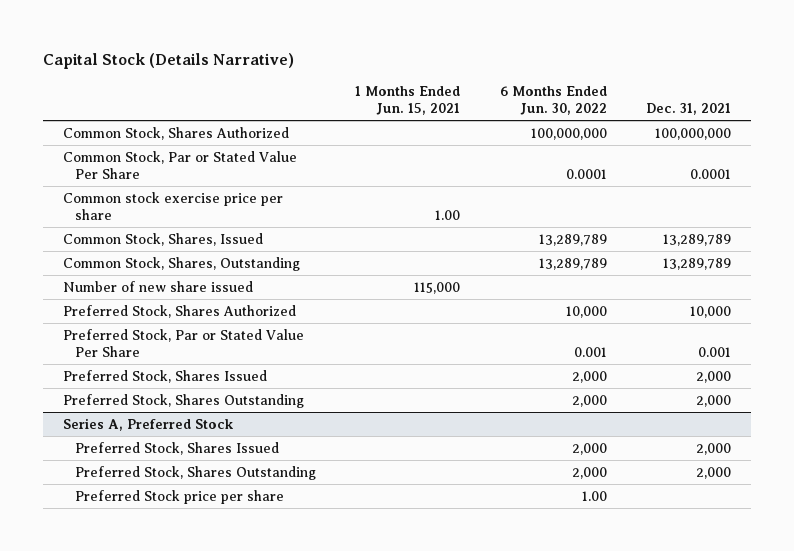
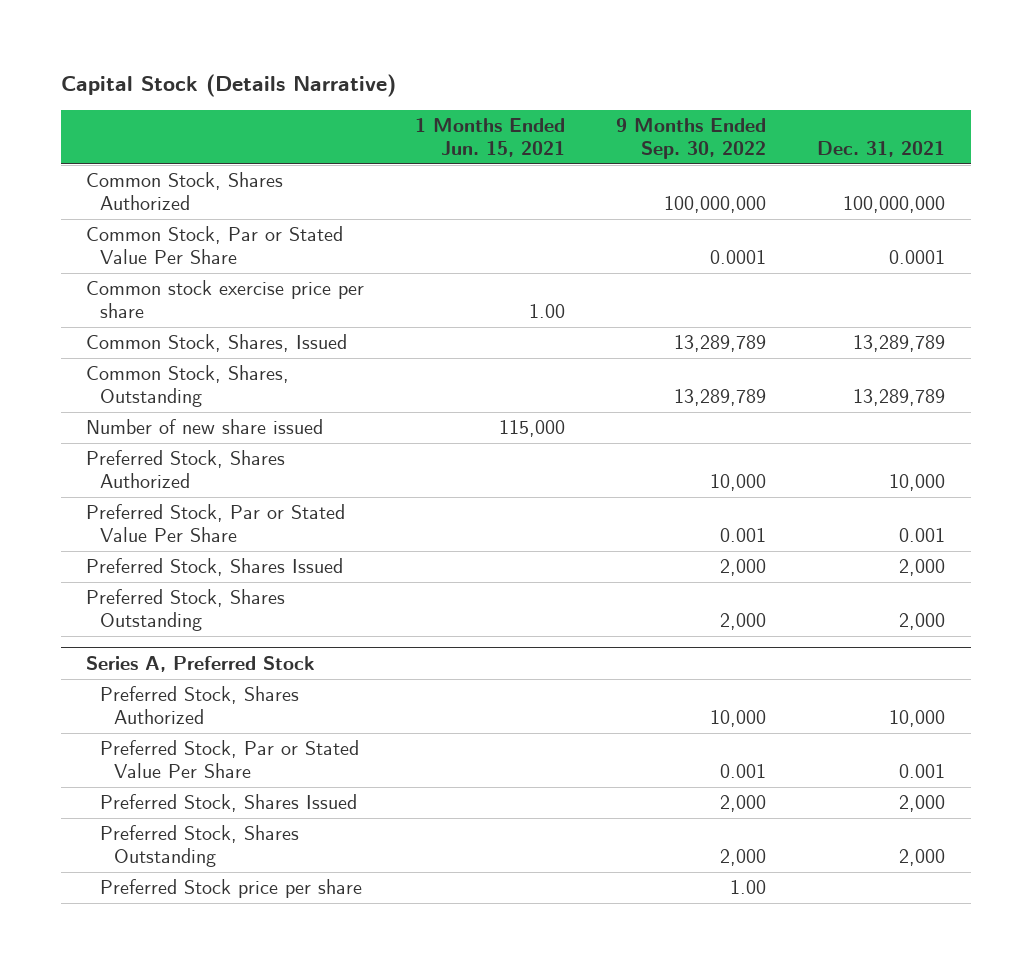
- | 1 Months Ended Jun. 15, 2021 | 6 Months Ended Jun. 30, 2022 | Dec. 31, 2021
+ | 1 Months Ended Jun. 15, 2021 | 9 Months Ended Sep. 30, 2022 | Dec. 31, 2021
@ Series A, Preferred Stock
+ Preferred Stock, Shares Authorized | | 10,000 | 10,000
+ Preferred Stock, Par or Stated Value Per Share | | 0.001 | 0.001

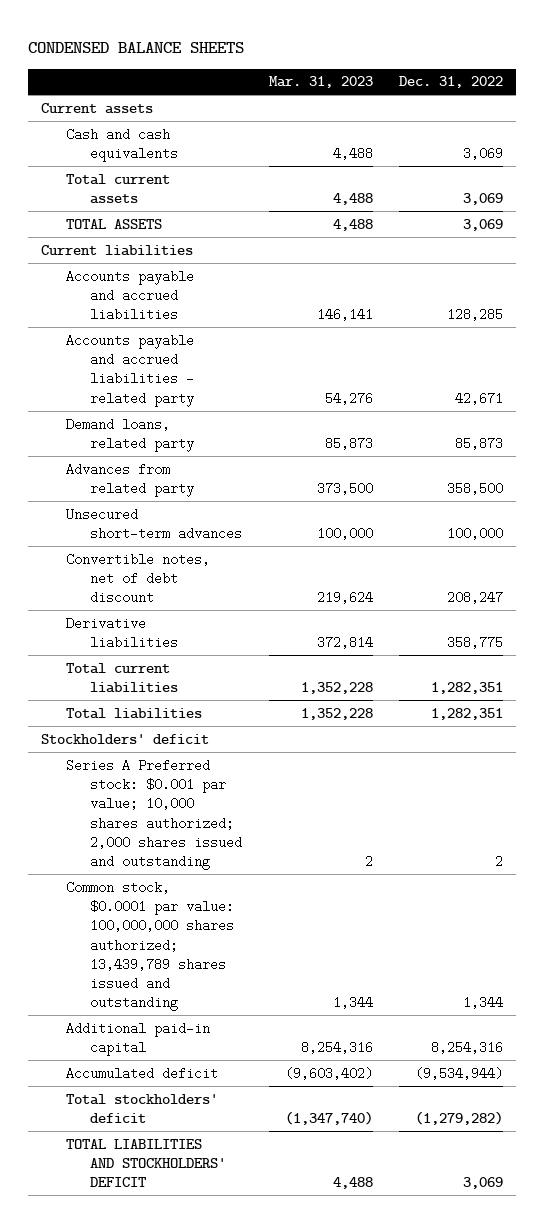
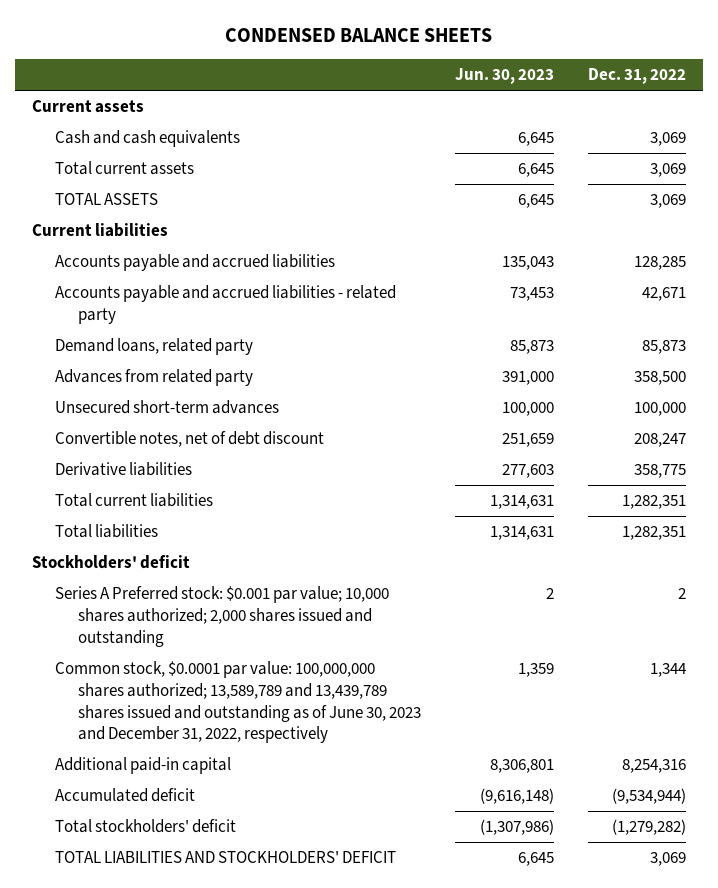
- | Mar. 31, 2023 | Dec. 31, 2022
+ | Jun. 30, 2023 | Dec. 31, 2022
- Common stock, $0.0001 par value: 100,000,000 shares authorized; 13,439,789 shares issued and outstanding | 1,344 | 1,344
+ Common stock, $0.0001 par value: 100,000,000 shares authorized; 13,589,789 and 13,439,789 shares issued and outstanding as of June 30, 2023 and December 31, 2022, respectively | 1,359 | 1,344

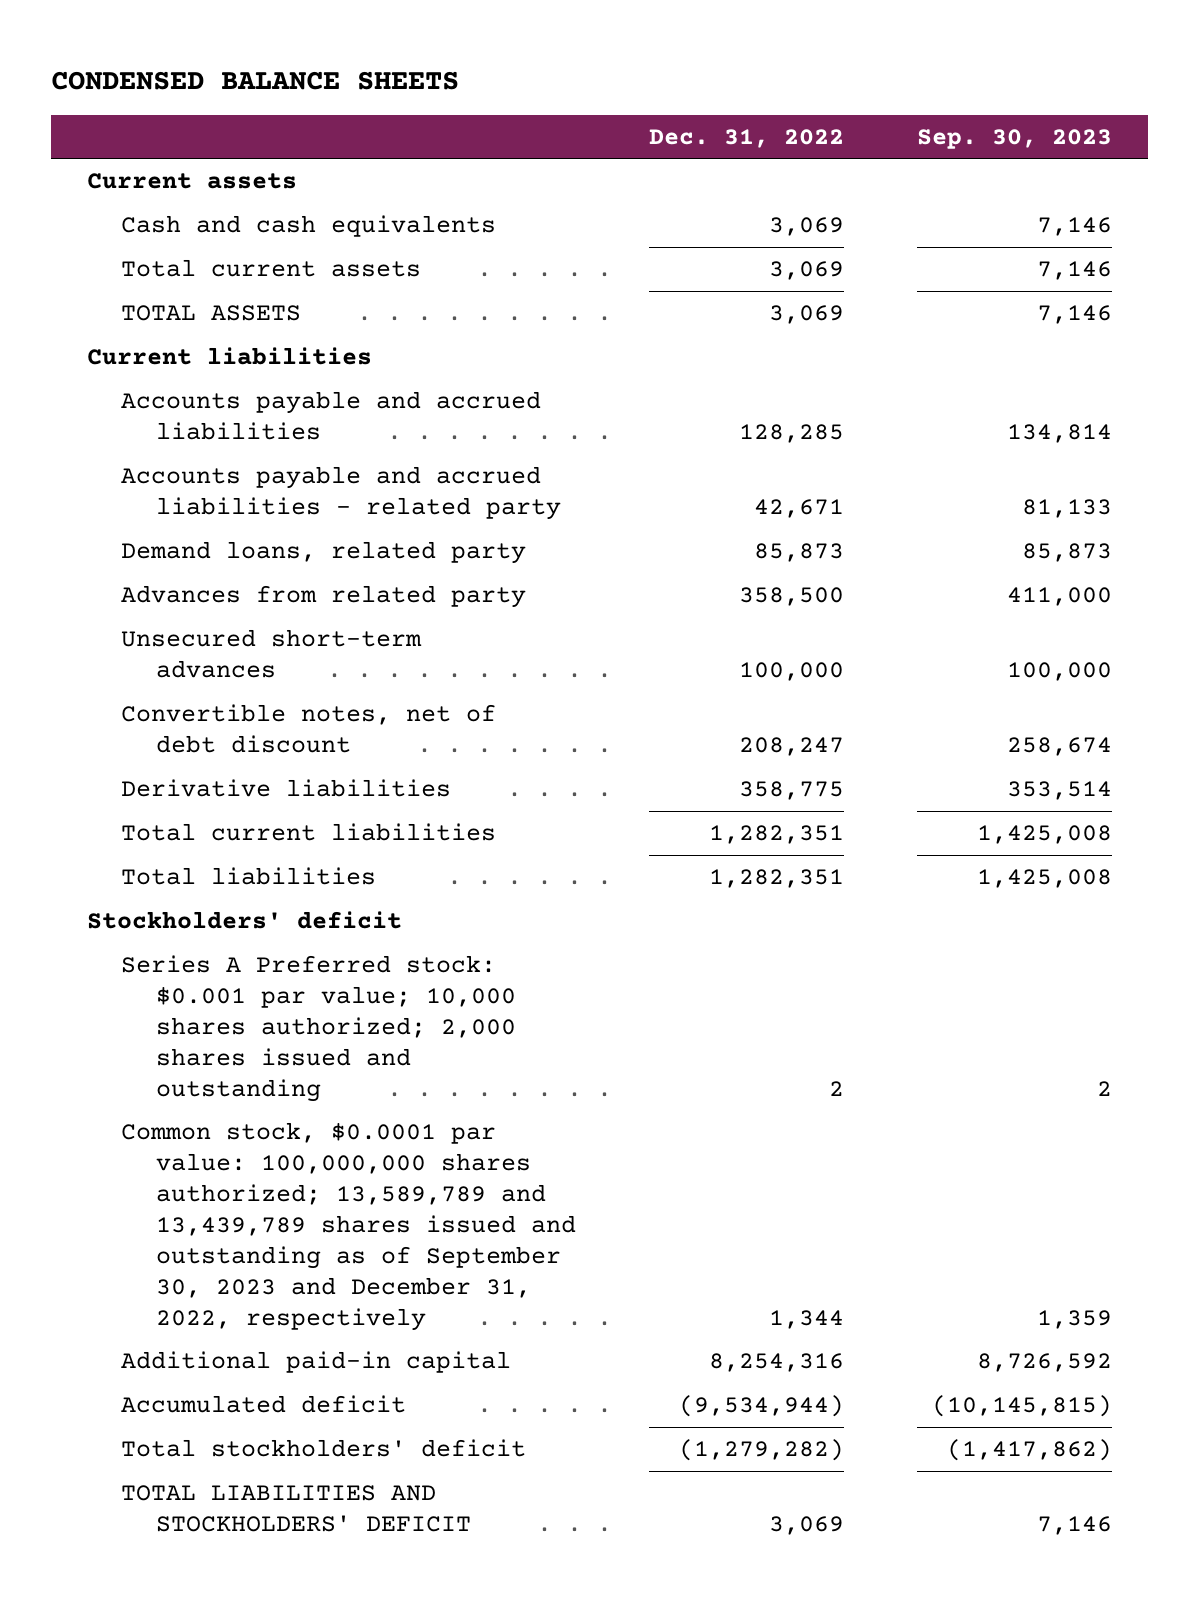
- | Jun. 30, 2023 | Dec. 31, 2022
+ | Dec. 31, 2022 | Sep. 30, 2023
- Common stock, $0.0001 par value: 100,000,000 shares authorized; 13,589,789 and 13,439,789 shares issued and outstanding as of June 30, 2023 and December 31, 2022, respectively | 1,359 | 1,344
+ Common stock, $0.0001 par value: 100,000,000 shares authorized; 13,589,789 and 13,439,789 shares issued and outstanding as of September 30, 2023 and December 31, 2022, respectively | 1,344 | 1,359

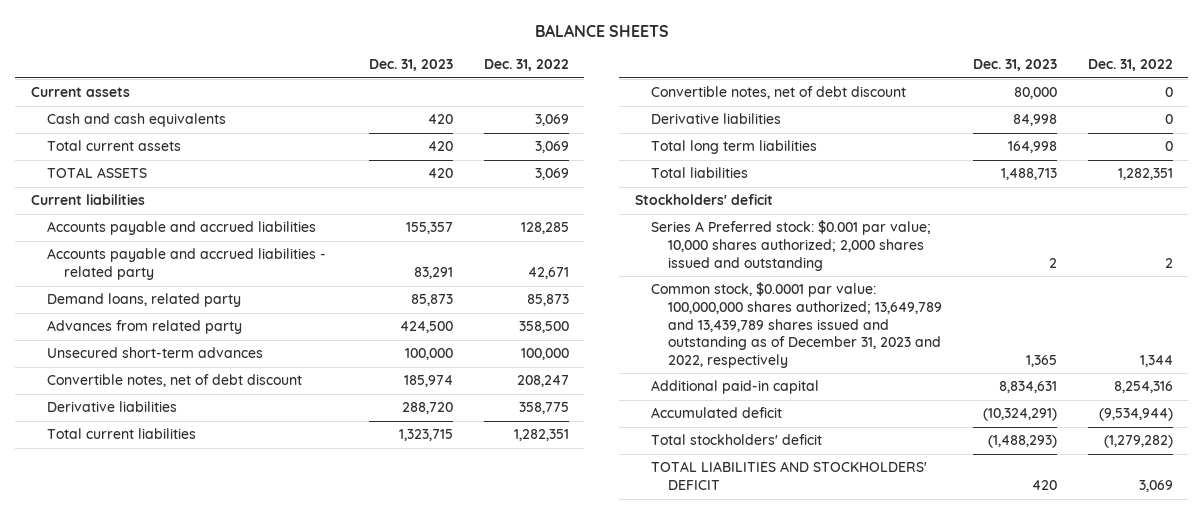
- CONDENSED BALANCE SHEETS
+ BALANCE SHEETS
- | Dec. 31, 2022 | Sep. 30, 2023
+ | Dec. 31, 2023 | Dec. 31, 2022
+ Convertible notes, net of debt discount | 80,000 | 0
+ Derivative liabilities | 84,998 | 0
+ Total long term liabilities | 164,998 | 0
- Common stock, $0.0001 par value: 100,000,000 shares authorized; 13,589,789 and 13,439,789 shares issued and outstanding as of September 30, 2023 and December 31, 2022, respectively | 1,344 | 1,359
+ Common stock, $0.0001 par value: 100,000,000 shares authorized; 13,649,789 and 13,439,789 shares issued and outstanding as of December 31, 2023 and 2022, respectively | 1,365 | 1,344

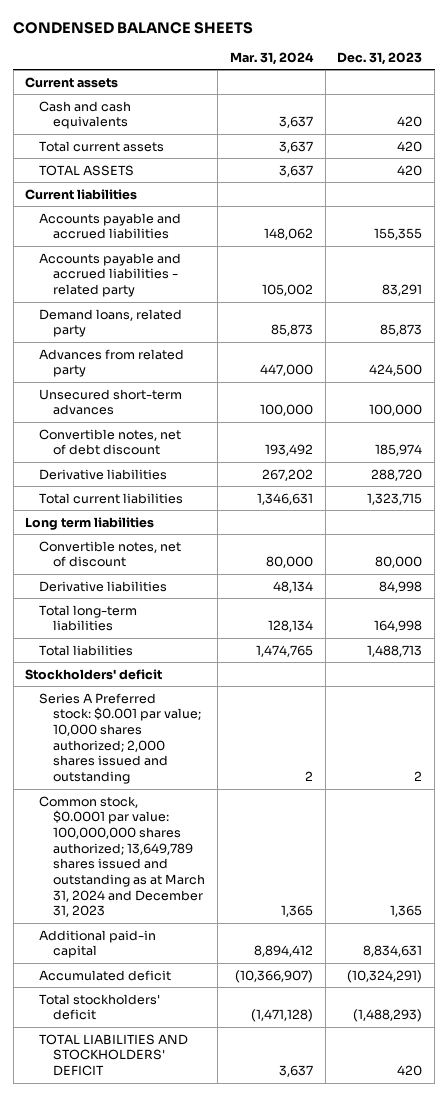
- BALANCE SHEETS
+ CONDENSED BALANCE SHEETS
- | Dec. 31, 2023 | Dec. 31, 2022
+ | Mar. 31, 2024 | Dec. 31, 2023
- Accounts payable and accrued liabilities | 155,357 | 128,285
+ Accounts payable and accrued liabilities | 148,062 | 155,355
- Convertible notes, net of debt discount | 80,000 | 0
+ Long term liabilities
+ Convertible notes, net of discount | 80,000 | 80,000
- Total long term liabilities | 164,998 | 0
+ Total long-term liabilities | 128,134 | 164,998
- Common stock, $0.0001 par value: 100,000,000 shares authorized; 13,649,789 and 13,439,789 shares issued and outstanding as of December 31, 2023 and 2022, respectively | 1,365 | 1,344
+ Common stock, $0.0001 par value: 100,000,000 shares authorized; 13,649,789 shares issued and outstanding as at March 31, 2024 and December 31, 2023 | 1,365 | 1,365

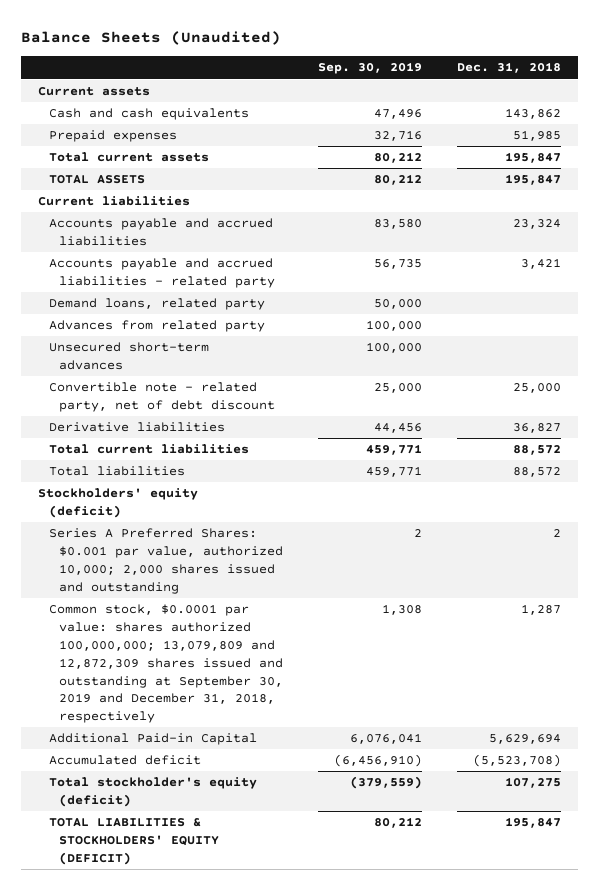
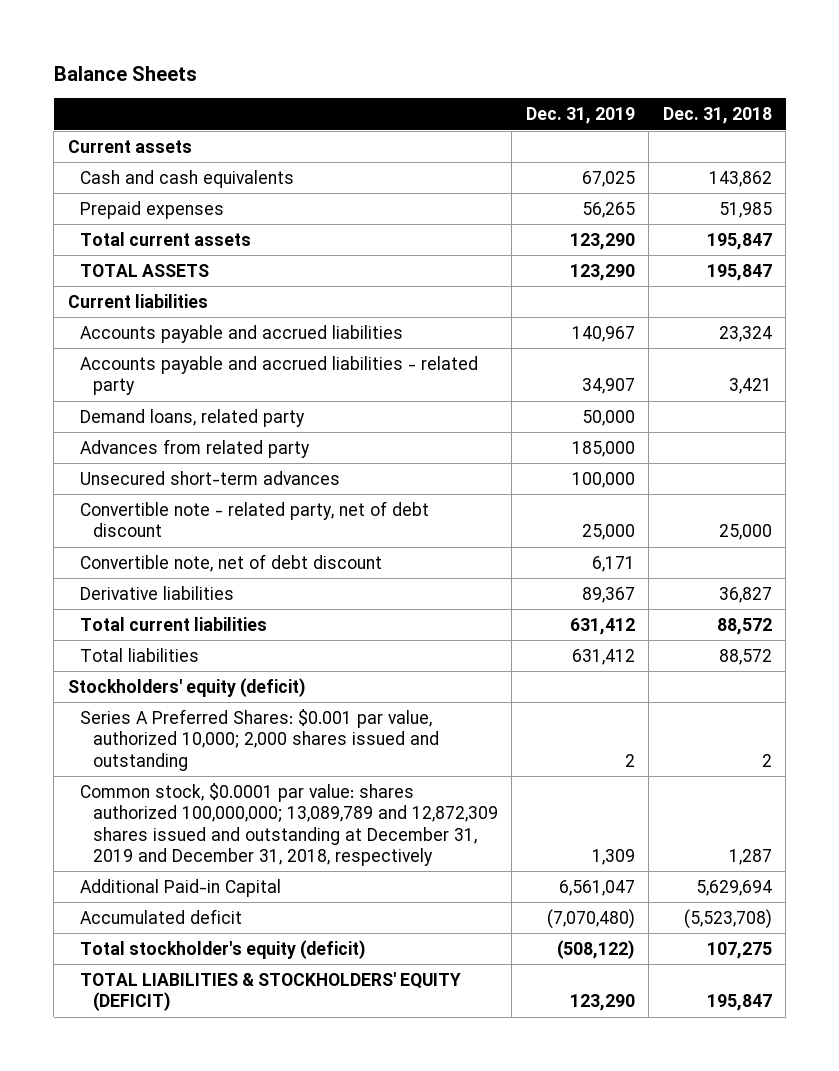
- Balance Sheets (Unaudited)
+ Balance Sheets
- | Sep. 30, 2019 | Dec. 31, 2018
+ | Dec. 31, 2019 | Dec. 31, 2018
+ Convertible note, net of debt discount | 6,171 |
- Common stock, $0.0001 par value: shares authorized 100,000,000; 13,079,809 and 12,872,309 shares issued and outstanding at September 30, 2019 and December 31, 2018, respectively | 1,308 | 1,287
+ Common stock, $0.0001 par value: shares authorized 100,000,000; 13,089,789 and 12,872,309 shares issued and outstanding at December 31, 2019 and December 31, 2018, respectively | 1,309 | 1,287

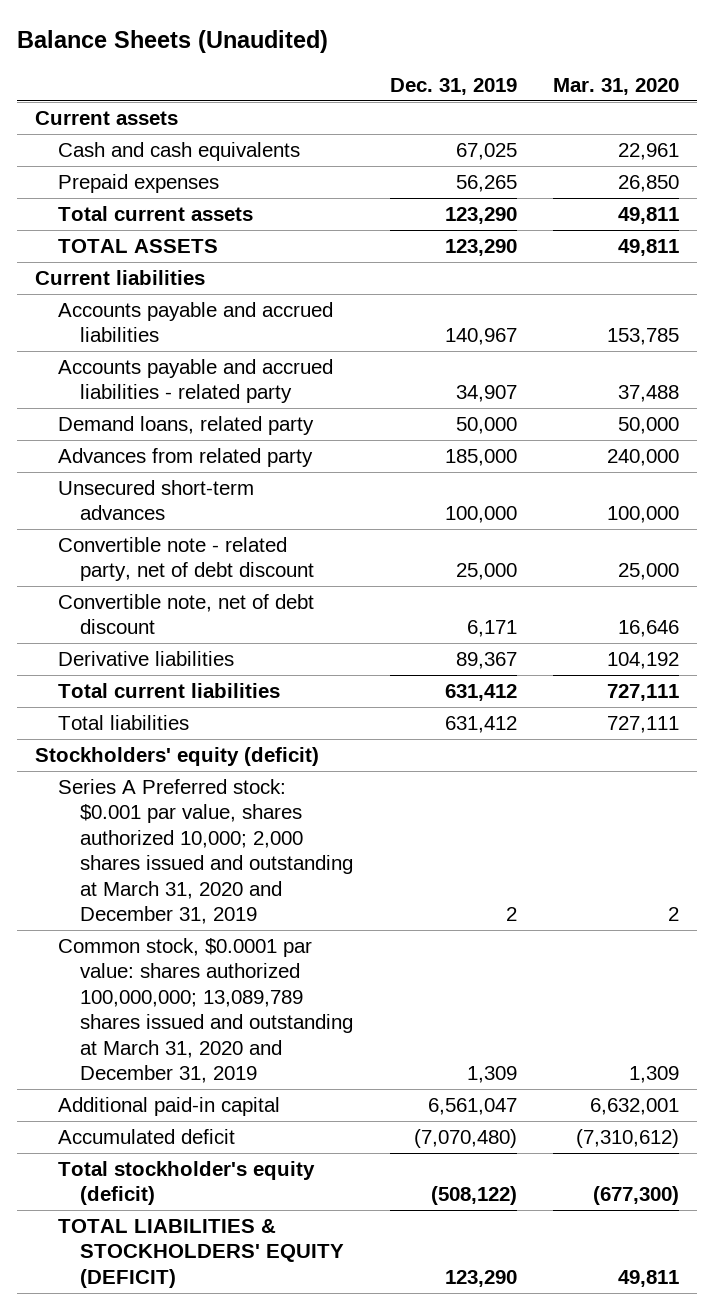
- Balance Sheets
+ Balance Sheets (Unaudited)
- | Dec. 31, 2019 | Dec. 31, 2018
+ | Dec. 31, 2019 | Mar. 31, 2020
- Series A Preferred Shares: $0.001 par value, authorized 10,000; 2,000 shares issued and outstanding | 2 | 2
- Common stock, $0.0001 par value: shares authorized 100,000,000; 13,089,789 and 12,872,309 shares issued and outstanding at December 31, 2019 and December 31, 2018, respectively | 1,309 | 1,287
- Additional Paid-in Capital | 6,561,047 | 5,629,694
+ Series A Preferred stock: $0.001 par value, shares authorized 10,000; 2,000 shares issued and outstanding at March 31, 2020 and December 31, 2019 | 2 | 2
+ Common stock, $0.0001 par value: shares authorized 100,000,000; 13,089,789 shares issued and outstanding at March 31, 2020 and December 31, 2019 | 1,309 | 1,309
+ Additional paid-in capital | 6,561,047 | 6,632,001

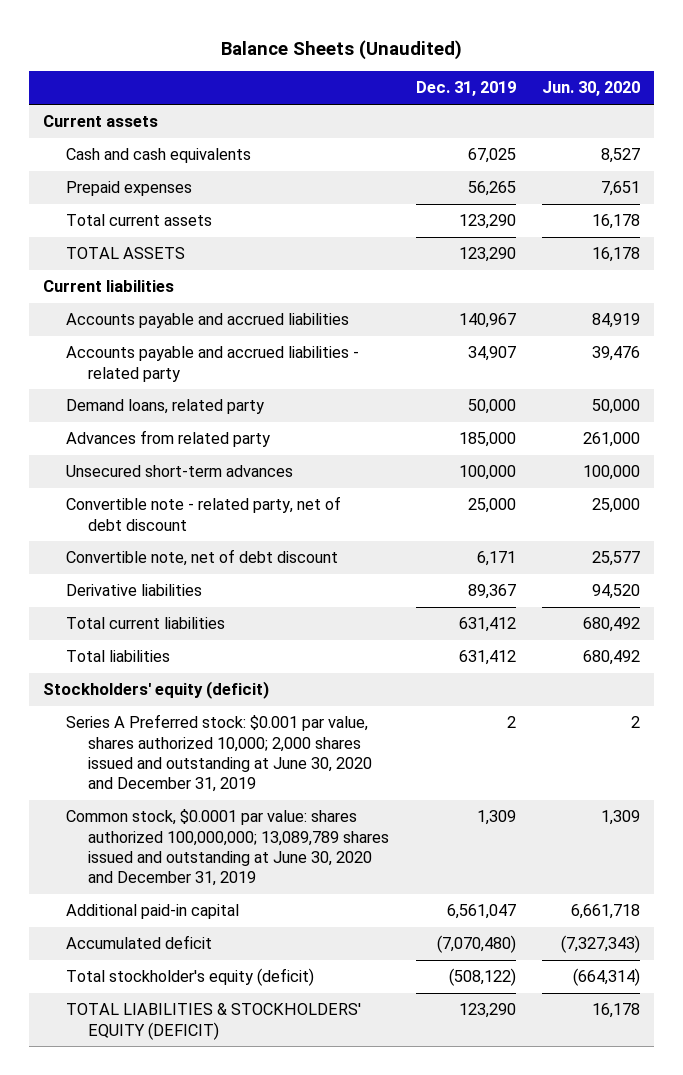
- | Dec. 31, 2019 | Mar. 31, 2020
+ | Dec. 31, 2019 | Jun. 30, 2020
- Series A Preferred stock: $0.001 par value, shares authorized 10,000; 2,000 shares issued and outstanding at March 31, 2020 and December 31, 2019 | 2 | 2
- Common stock, $0.0001 par value: shares authorized 100,000,000; 13,089,789 shares issued and outstanding at March 31, 2020 and December 31, 2019 | 1,309 | 1,309
+ Series A Preferred stock: $0.001 par value, shares authorized 10,000; 2,000 shares issued and outstanding at June 30, 2020 and December 31, 2019 | 2 | 2
+ Common stock, $0.0001 par value: shares authorized 100,000,000; 13,089,789 shares issued and outstanding at June 30, 2020 and December 31, 2019 | 1,309 | 1,309

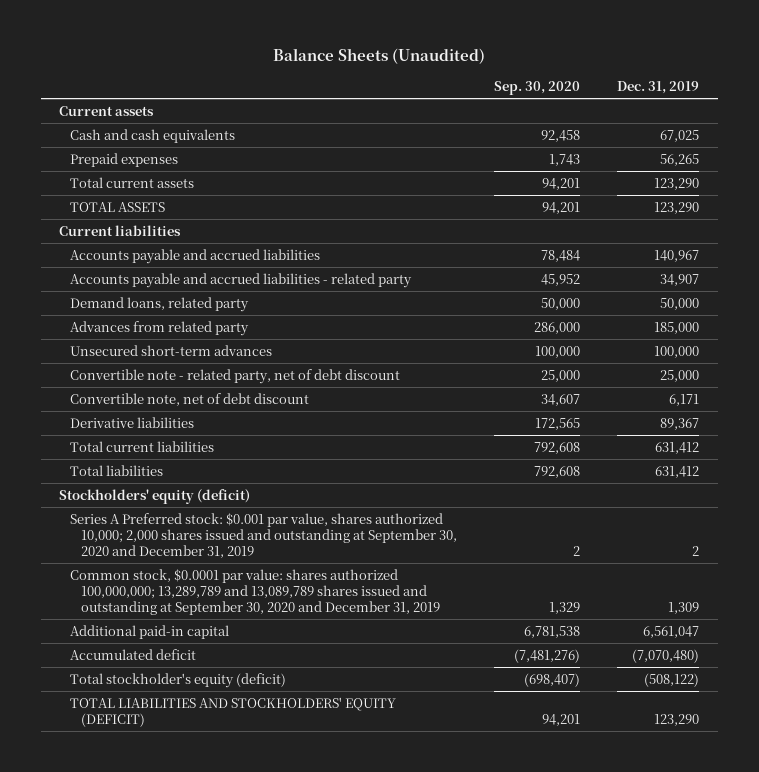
- | Dec. 31, 2019 | Jun. 30, 2020
+ | Sep. 30, 2020 | Dec. 31, 2019
- Series A Preferred stock: $0.001 par value, shares authorized 10,000; 2,000 shares issued and outstanding at June 30, 2020 and December 31, 2019 | 2 | 2
- Common stock, $0.0001 par value: shares authorized 100,000,000; 13,089,789 shares issued and outstanding at June 30, 2020 and December 31, 2019 | 1,309 | 1,309
+ Series A Preferred stock: $0.001 par value, shares authorized 10,000; 2,000 shares issued and outstanding at September 30, 2020 and December 31, 2019 | 2 | 2
+ Common stock, $0.0001 par value: shares authorized 100,000,000; 13,289,789 and 13,089,789 shares issued and outstanding at September 30, 2020 and December 31, 2019 | 1,329 | 1,309
- TOTAL LIABILITIES & STOCKHOLDERS' EQUITY (DEFICIT) | 123,290 | 16,178
+ TOTAL LIABILITIES AND STOCKHOLDERS' EQUITY (DEFICIT) | 94,201 | 123,290

